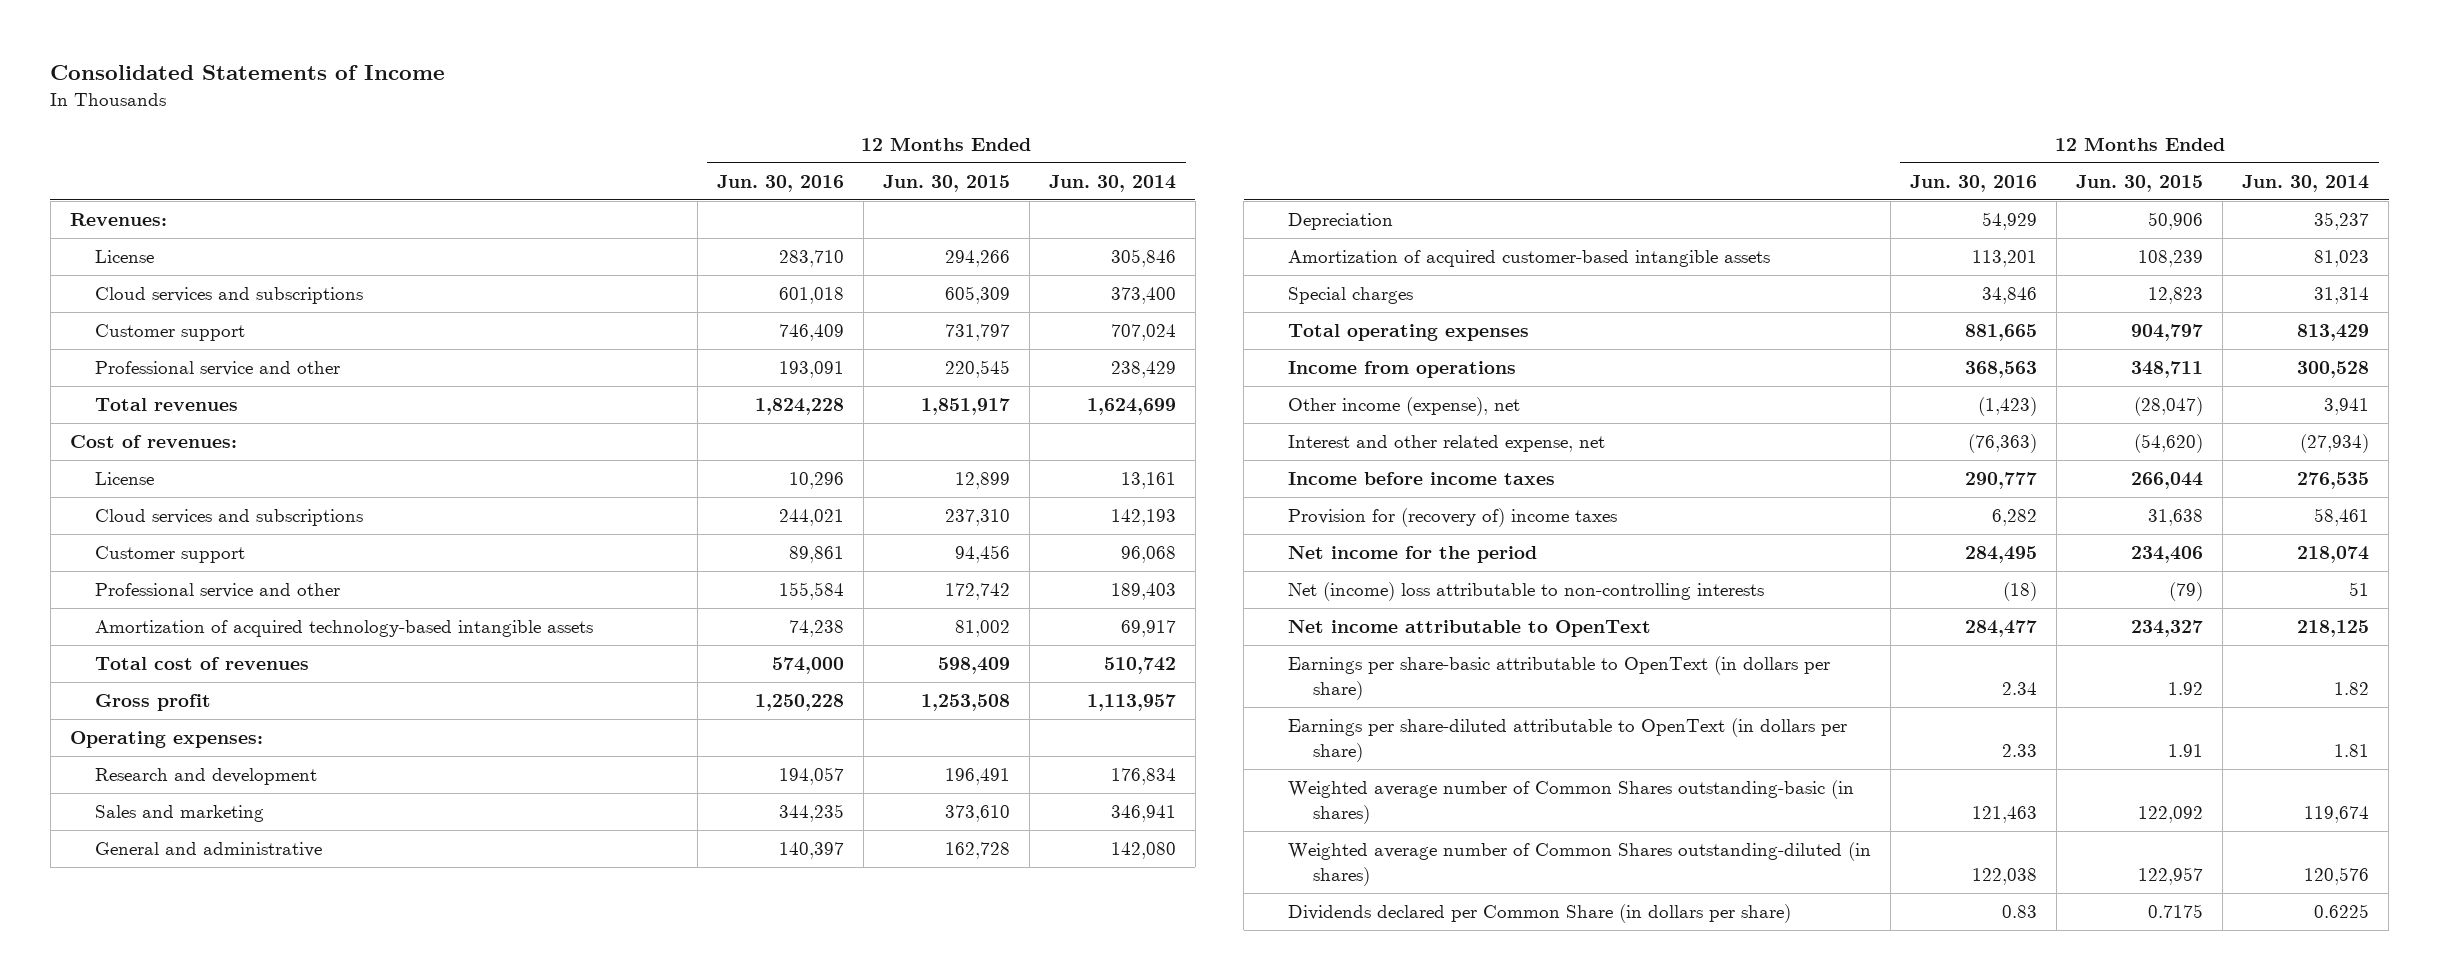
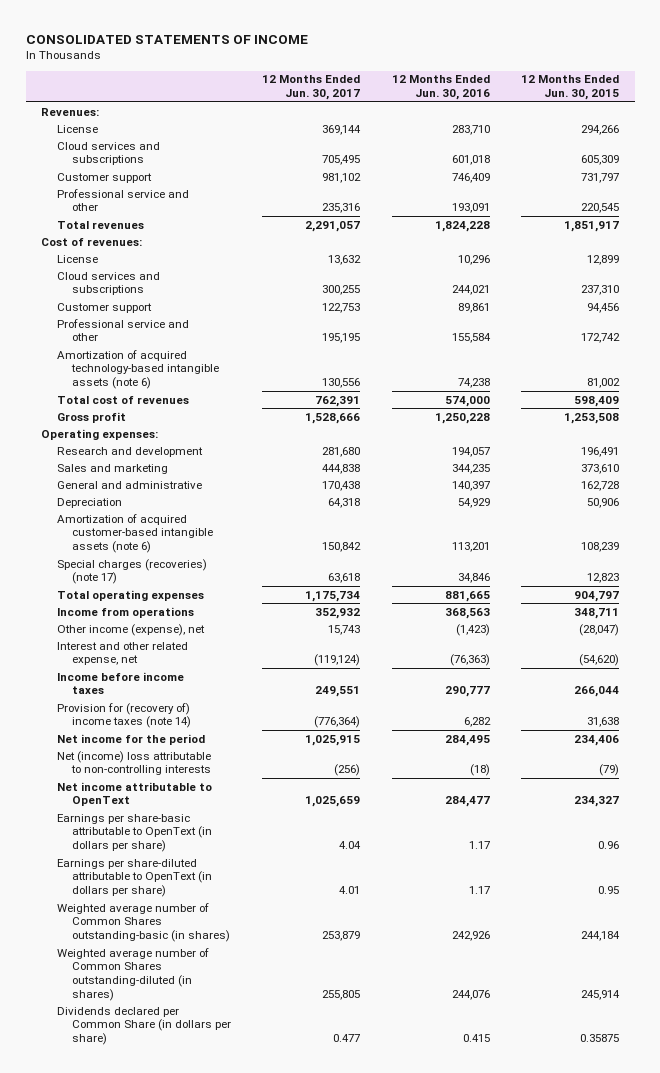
- Consolidated Statements of Income
+ CONSOLIDATED STATEMENTS OF INCOME
- | 12 Months Ended Jun. 30, 2016 | 12 Months Ended Jun. 30, 2015 | 12 Months Ended Jun. 30, 2014
+ | 12 Months Ended Jun. 30, 2017 | 12 Months Ended Jun. 30, 2016 | 12 Months Ended Jun. 30, 2015
- Amortization of acquired technology-based intangible assets | 74,238 | 81,002 | 69,917
+ Amortization of acquired technology-based intangible assets (note 6) | 130,556 | 74,238 | 81,002
- Amortization of acquired customer-based intangible assets | 113,201 | 108,239 | 81,023
- Special charges | 34,846 | 12,823 | 31,314
+ Amortization of acquired customer-based intangible assets (note 6) | 150,842 | 113,201 | 108,239
+ Special charges (recoveries) (note 17) | 63,618 | 34,846 | 12,823
- Provision for (recovery of) income taxes | 6,282 | 31,638 | 58,461
+ Provision for (recovery of) income taxes (note 14) | (776,364) | 6,282 | 31,638
- Earnings per share-basic attributable to OpenText (in dollars per share) | 2.34 | 1.92 | 1.82
- Earnings per share-diluted attributable to OpenText (in dollars per share) | 2.33 | 1.91 | 1.81
- Weighted average number of Common Shares outstanding-basic (in shares) | 121,463 | 122,092 | 119,674
- Weighted average number of Common Shares outstanding-diluted (in shares) | 122,038 | 122,957 | 120,576
- Dividends declared per Common Share (in dollars per share) | 0.83 | 0.7175 | 0.6225
+ Earnings per share-basic attributable to OpenText (in dollars per share) | 4.04 | 1.17 | 0.96
+ Earnings per share-diluted attributable to OpenText (in dollars per share) | 4.01 | 1.17 | 0.95
+ Weighted average number of Common Shares outstanding-basic (in shares) | 253,879 | 242,926 | 244,184
+ Weighted average number of Common Shares outstanding-diluted (in shares) | 255,805 | 244,076 | 245,914
+ Dividends declared per Common Share (in dollars per share) | 0.477 | 0.415 | 0.35875

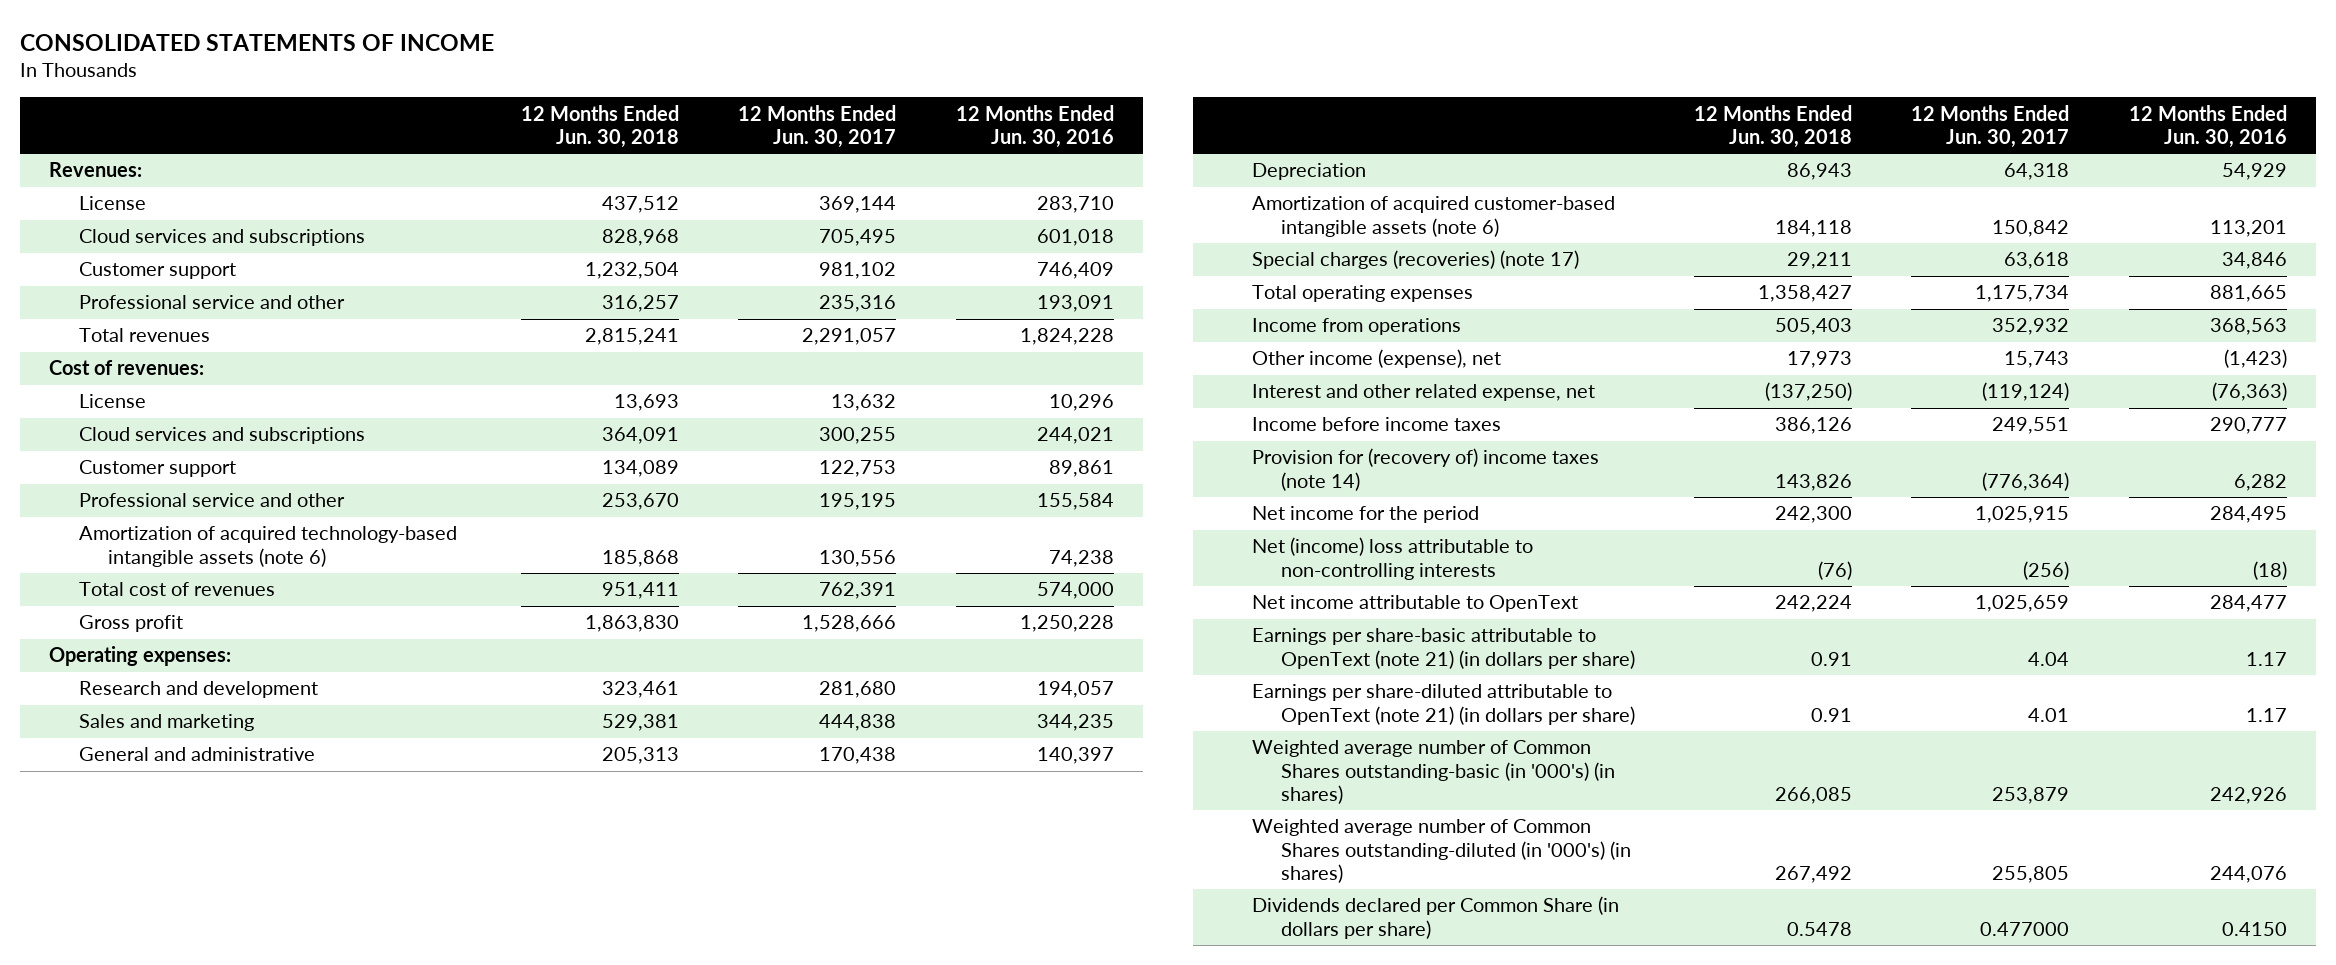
- | 12 Months Ended Jun. 30, 2017 | 12 Months Ended Jun. 30, 2016 | 12 Months Ended Jun. 30, 2015
+ | 12 Months Ended Jun. 30, 2018 | 12 Months Ended Jun. 30, 2017 | 12 Months Ended Jun. 30, 2016
- Earnings per share-basic attributable to OpenText (in dollars per share) | 4.04 | 1.17 | 0.96
- Earnings per share-diluted attributable to OpenText (in dollars per share) | 4.01 | 1.17 | 0.95
- Weighted average number of Common Shares outstanding-basic (in shares) | 253,879 | 242,926 | 244,184
- Weighted average number of Common Shares outstanding-diluted (in shares) | 255,805 | 244,076 | 245,914
- Dividends declared per Common Share (in dollars per share) | 0.477 | 0.415 | 0.35875
+ Earnings per share-basic attributable to OpenText (note 21) (in dollars per share) | 0.91 | 4.04 | 1.17
+ Earnings per share-diluted attributable to OpenText (note 21) (in dollars per share) | 0.91 | 4.01 | 1.17
+ Weighted average number of Common Shares outstanding-basic (in '000's) (in shares) | 266,085 | 253,879 | 242,926
+ Weighted average number of Common Shares outstanding-diluted (in '000's) (in shares) | 267,492 | 255,805 | 244,076
+ Dividends declared per Common Share (in dollars per share) | 0.5478 | 0.477000 | 0.4150

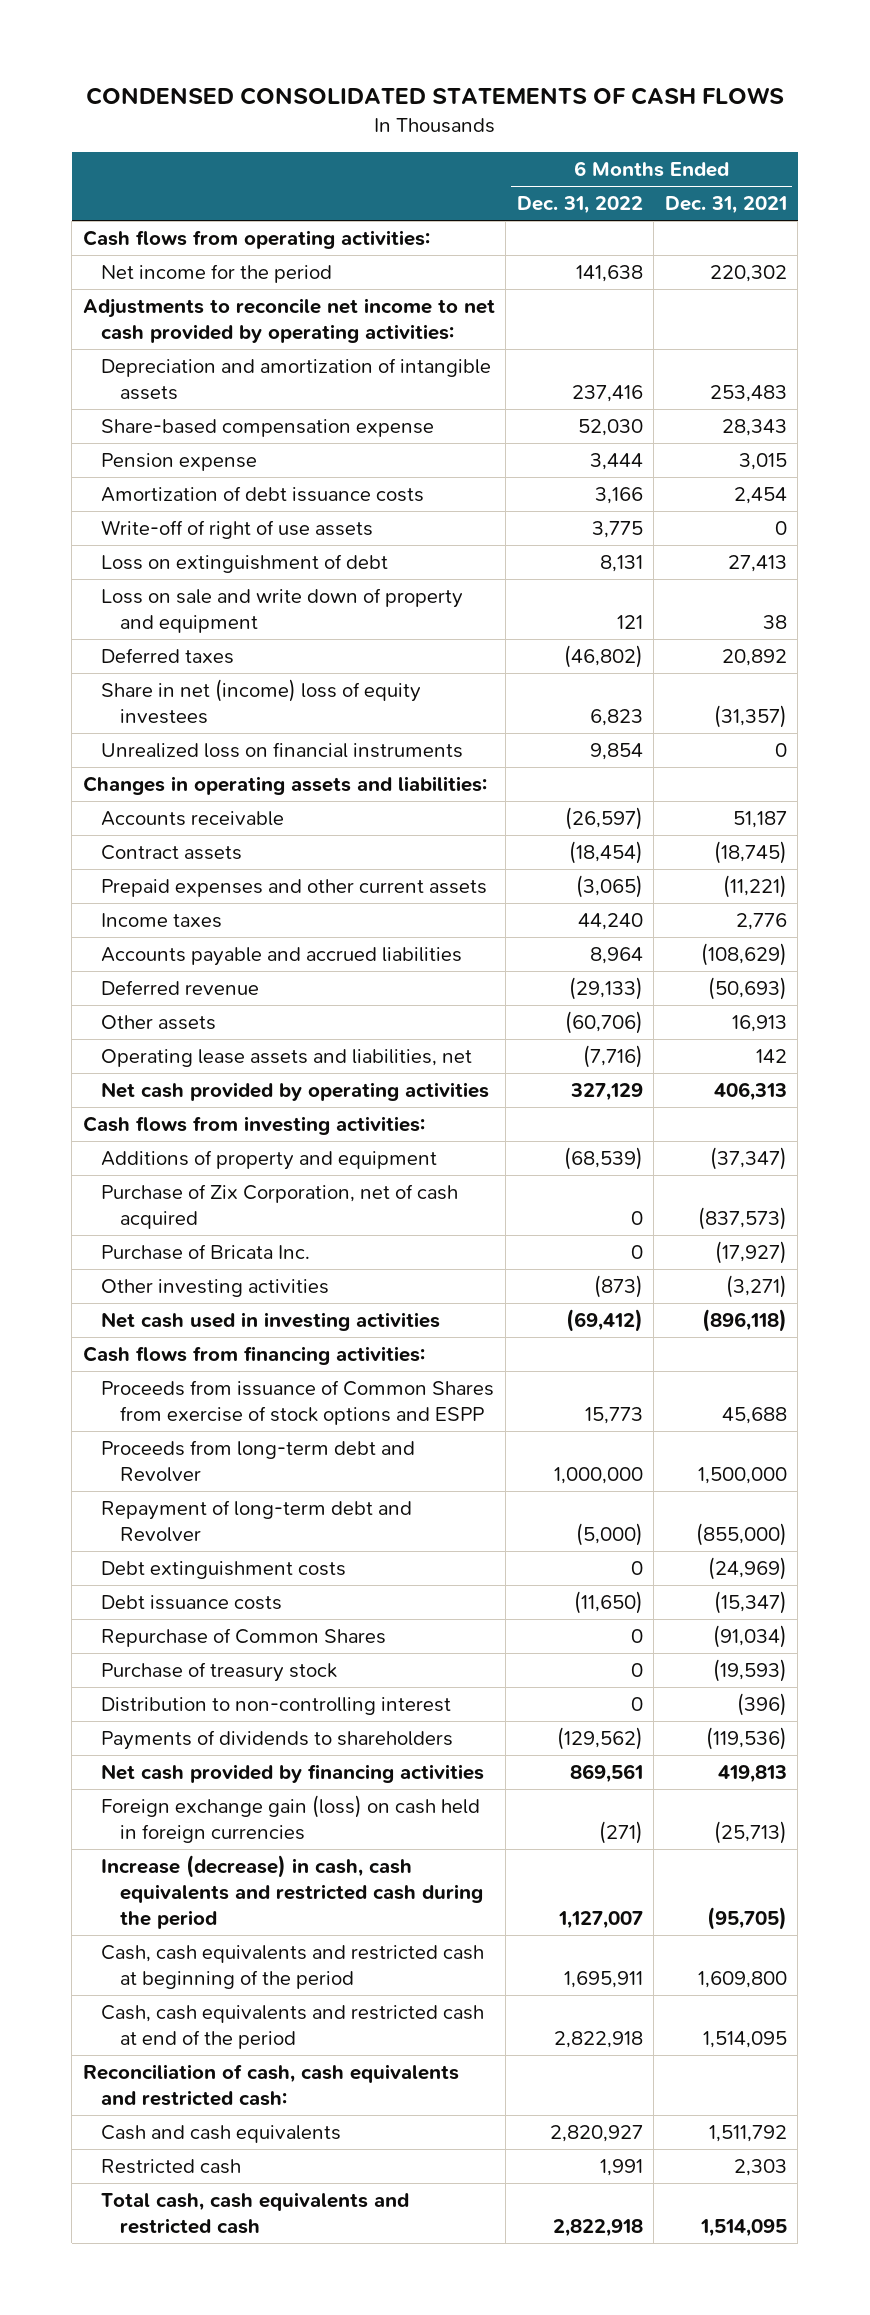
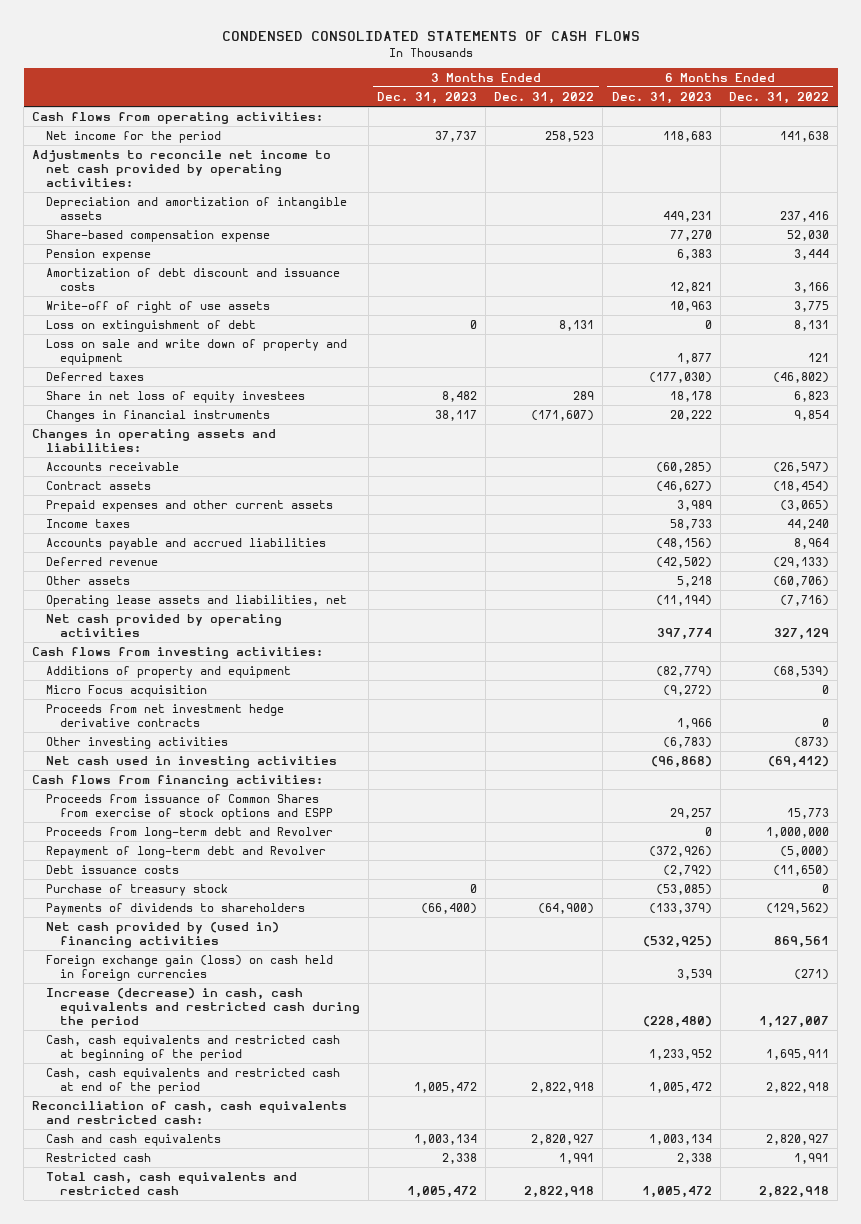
- | 6 Months Ended Dec. 31, 2022 | 6 Months Ended Dec. 31, 2021
+ | 3 Months Ended Dec. 31, 2023 | 3 Months Ended Dec. 31, 2022 | 6 Months Ended Dec. 31, 2023 | 6 Months Ended Dec. 31, 2022
- Amortization of debt issuance costs | 3,166 | 2,454
+ Amortization of debt discount and issuance costs | | | 12,821 | 3,166
- Share in net (income) loss of equity investees | 6,823 | (31,357)
- Unrealized loss on financial instruments | 9,854 | 0
+ Share in net loss of equity investees | 8,482 | 289 | 18,178 | 6,823
+ Changes in financial instruments | 38,117 | (171,607) | 20,222 | 9,854
- Purchase of Zix Corporation, net of cash acquired | 0 | (837,573)
- Purchase of Bricata Inc. | 0 | (17,927)
+ Micro Focus acquisition | | | (9,272) | 0
+ Proceeds from net investment hedge derivative contracts | | | 1,966 | 0
- Debt extinguishment costs | 0 | (24,969)
- Repurchase of Common Shares | 0 | (91,034)
- Distribution to non-controlling interest | 0 | (396)
- Net cash provided by financing activities | 869,561 | 419,813
+ Net cash provided by (used in) financing activities | | | (532,925) | 869,561

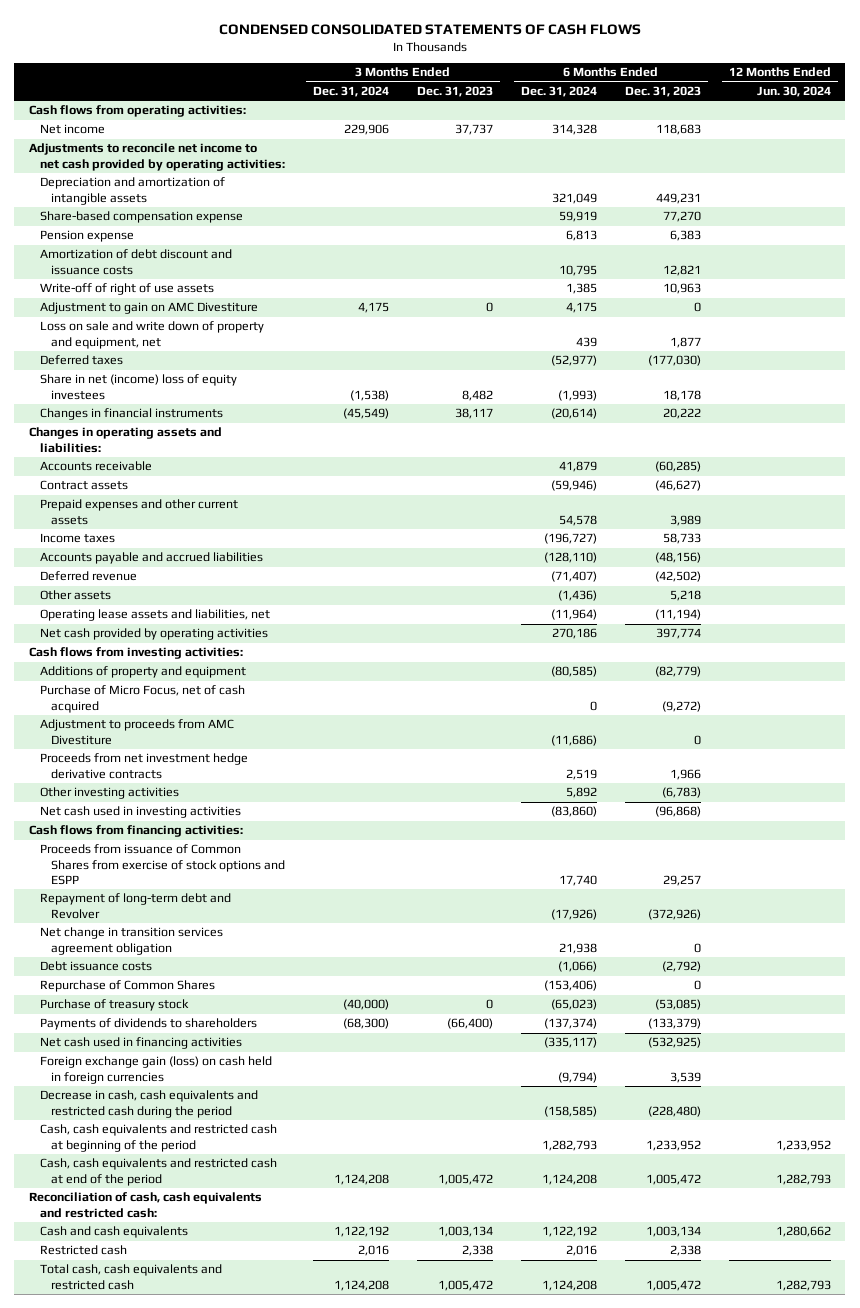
- | 3 Months Ended Dec. 31, 2023 | 3 Months Ended Dec. 31, 2022 | 6 Months Ended Dec. 31, 2023 | 6 Months Ended Dec. 31, 2022
+ | 3 Months Ended Dec. 31, 2024 | 3 Months Ended Dec. 31, 2023 | 6 Months Ended Dec. 31, 2024 | 6 Months Ended Dec. 31, 2023 | 12 Months Ended Jun. 30, 2024
- Net income for the period | 37,737 | 258,523 | 118,683 | 141,638
+ Net income | 229,906 | 37,737 | 314,328 | 118,683 |
- Loss on extinguishment of debt | 0 | 8,131 | 0 | 8,131
- Loss on sale and write down of property and equipment | | | 1,877 | 121
+ Adjustment to gain on AMC Divestiture | 4,175 | 0 | 4,175 | 0 |
+ Loss on sale and write down of property and equipment, net | | | 439 | 1,877 |
- Share in net loss of equity investees | 8,482 | 289 | 18,178 | 6,823
+ Share in net (income) loss of equity investees | (1,538) | 8,482 | (1,993) | 18,178 |
- Micro Focus acquisition | | | (9,272) | 0
+ Purchase of Micro Focus, net of cash acquired | | | 0 | (9,272) |
+ Adjustment to proceeds from AMC Divestiture | | | (11,686) | 0 |
- Proceeds from long-term debt and Revolver | | | 0 | 1,000,000
+ Net change in transition services agreement obligation | | | 21,938 | 0 |
+ Repurchase of Common Shares | | | (153,406) | 0 |
- Net cash provided by (used in) financing activities | | | (532,925) | 869,561
+ Net cash used in financing activities | | | (335,117) | (532,925) |
- Increase (decrease) in cash, cash equivalents and restricted cash during the period | | | (228,480) | 1,127,007
+ Decrease in cash, cash equivalents and restricted cash during the period | | | (158,585) | (228,480) |

